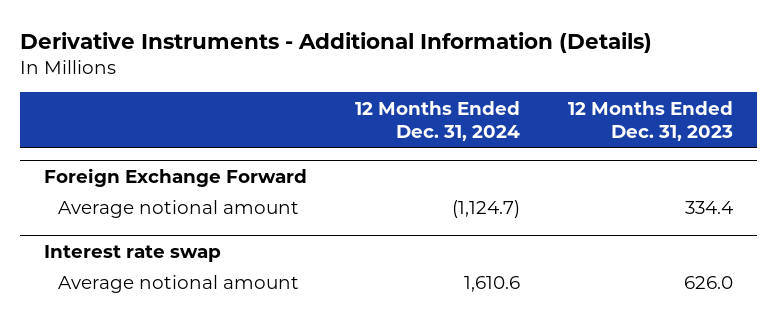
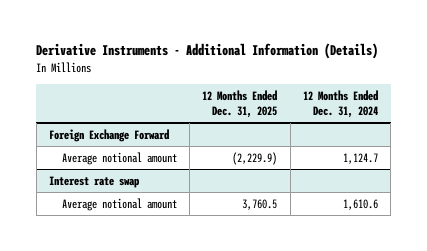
- | 12 Months Ended Dec. 31, 2024 | 12 Months Ended Dec. 31, 2023
+ | 12 Months Ended Dec. 31, 2025 | 12 Months Ended Dec. 31, 2024
@ Foreign Exchange Forward
- Average notional amount | (1,124.7) | 334.4
+ Average notional amount | (2,229.9) | 1,124.7

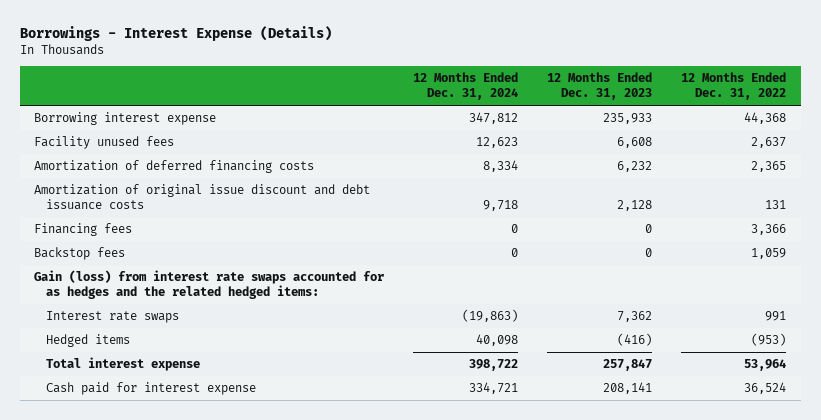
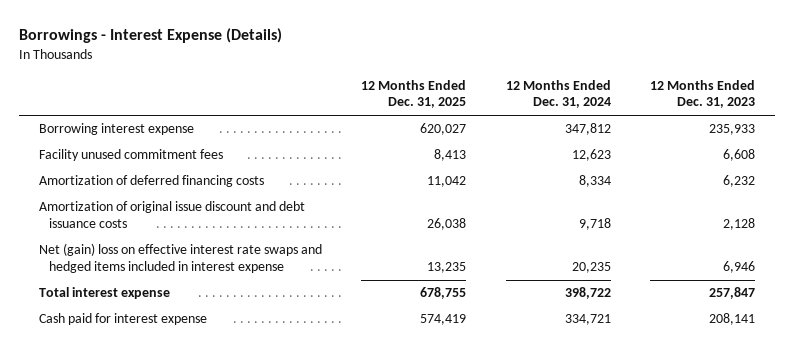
- | 12 Months Ended Dec. 31, 2024 | 12 Months Ended Dec. 31, 2023 | 12 Months Ended Dec. 31, 2022
+ | 12 Months Ended Dec. 31, 2025 | 12 Months Ended Dec. 31, 2024 | 12 Months Ended Dec. 31, 2023
- Facility unused fees | 12,623 | 6,608 | 2,637
+ Facility unused commitment fees | 8,413 | 12,623 | 6,608
- Financing fees | 0 | 0 | 3,366
- Backstop fees | 0 | 0 | 1,059
- Gain (loss) from interest rate swaps accounted for as hedges and the related hedged items:
- Interest rate swaps | (19,863) | 7,362 | 991
- Hedged items | 40,098 | (416) | (953)
+ Net (gain) loss on effective interest rate swaps and hedged items included in interest expense | 13,235 | 20,235 | 6,946

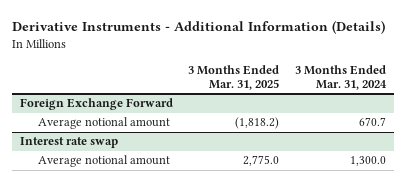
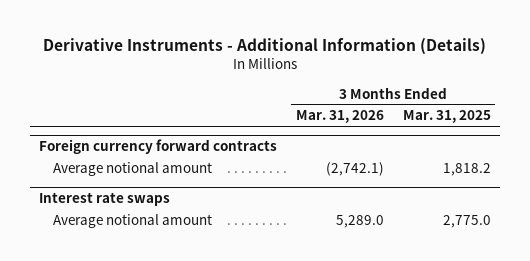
- | 3 Months Ended Mar. 31, 2025 | 3 Months Ended Mar. 31, 2024
+ | 3 Months Ended Mar. 31, 2026 | 3 Months Ended Mar. 31, 2025
- Foreign Exchange Forward
- Average notional amount | (1,818.2) | 670.7
- Interest rate swap
+ Foreign currency forward contracts
+ Average notional amount | (2,742.1) | 1,818.2
+ Interest rate swaps

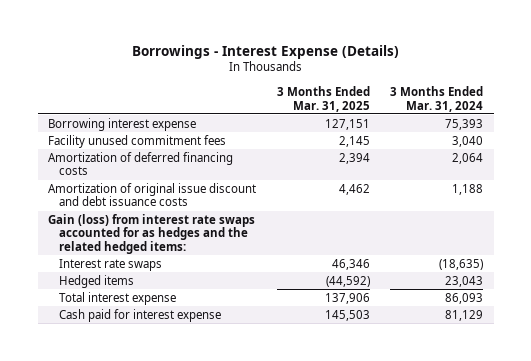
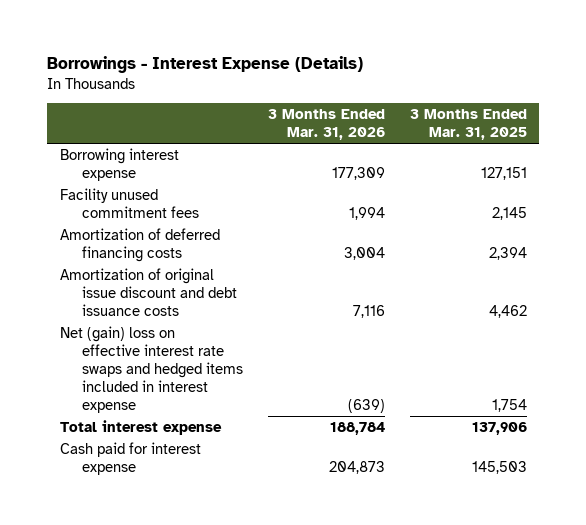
- | 3 Months Ended Mar. 31, 2025 | 3 Months Ended Mar. 31, 2024
+ | 3 Months Ended Mar. 31, 2026 | 3 Months Ended Mar. 31, 2025
- Gain (loss) from interest rate swaps accounted for as hedges and the related hedged items:
- Interest rate swaps | 46,346 | (18,635)
- Hedged items | (44,592) | 23,043
+ Net (gain) loss on effective interest rate swaps and hedged items included in interest expense | (639) | 1,754

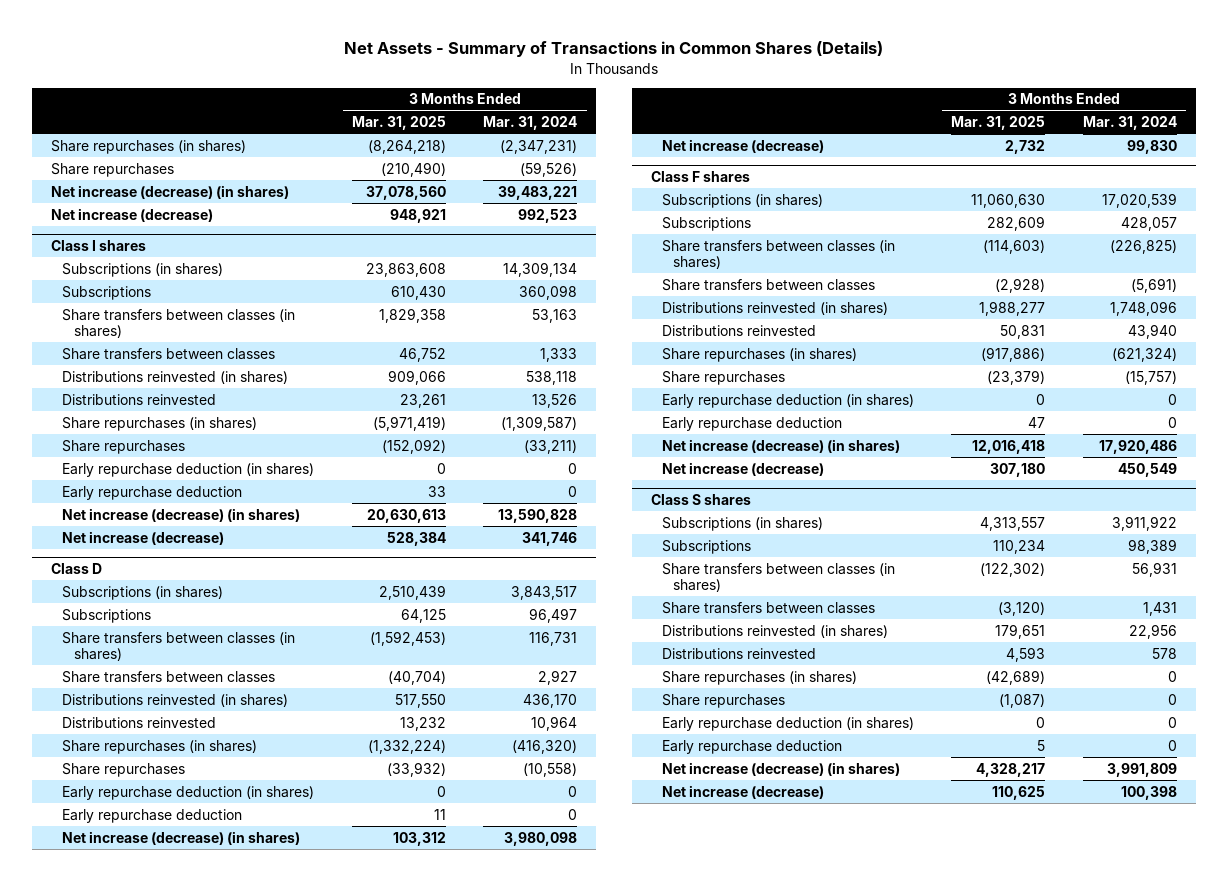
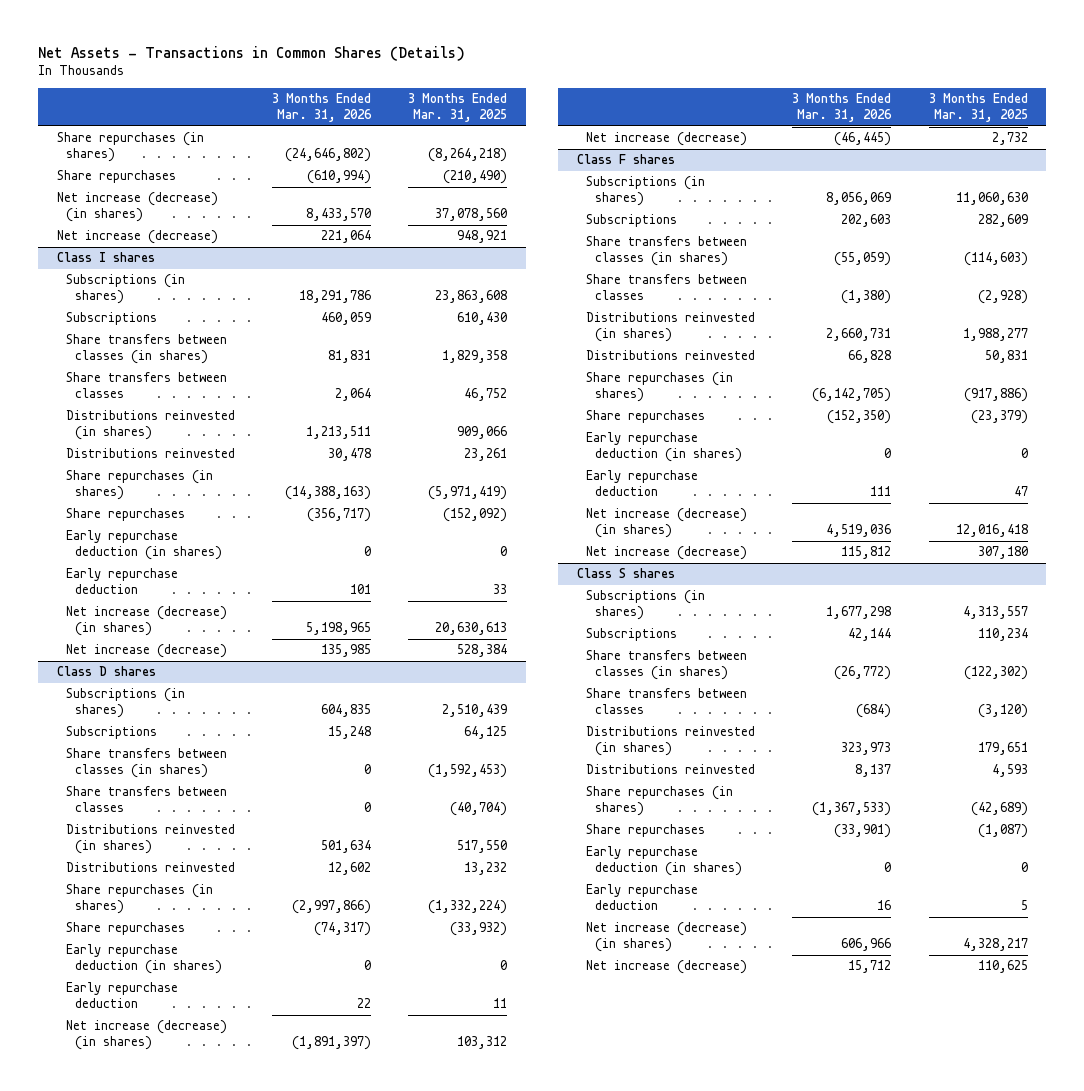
- Net Assets - Summary of Transactions in Common Shares (Details)
+ Net Assets - Transactions in Common Shares (Details)
- | 3 Months Ended Mar. 31, 2025 | 3 Months Ended Mar. 31, 2024
+ | 3 Months Ended Mar. 31, 2026 | 3 Months Ended Mar. 31, 2025
- Class D
+ Class D shares

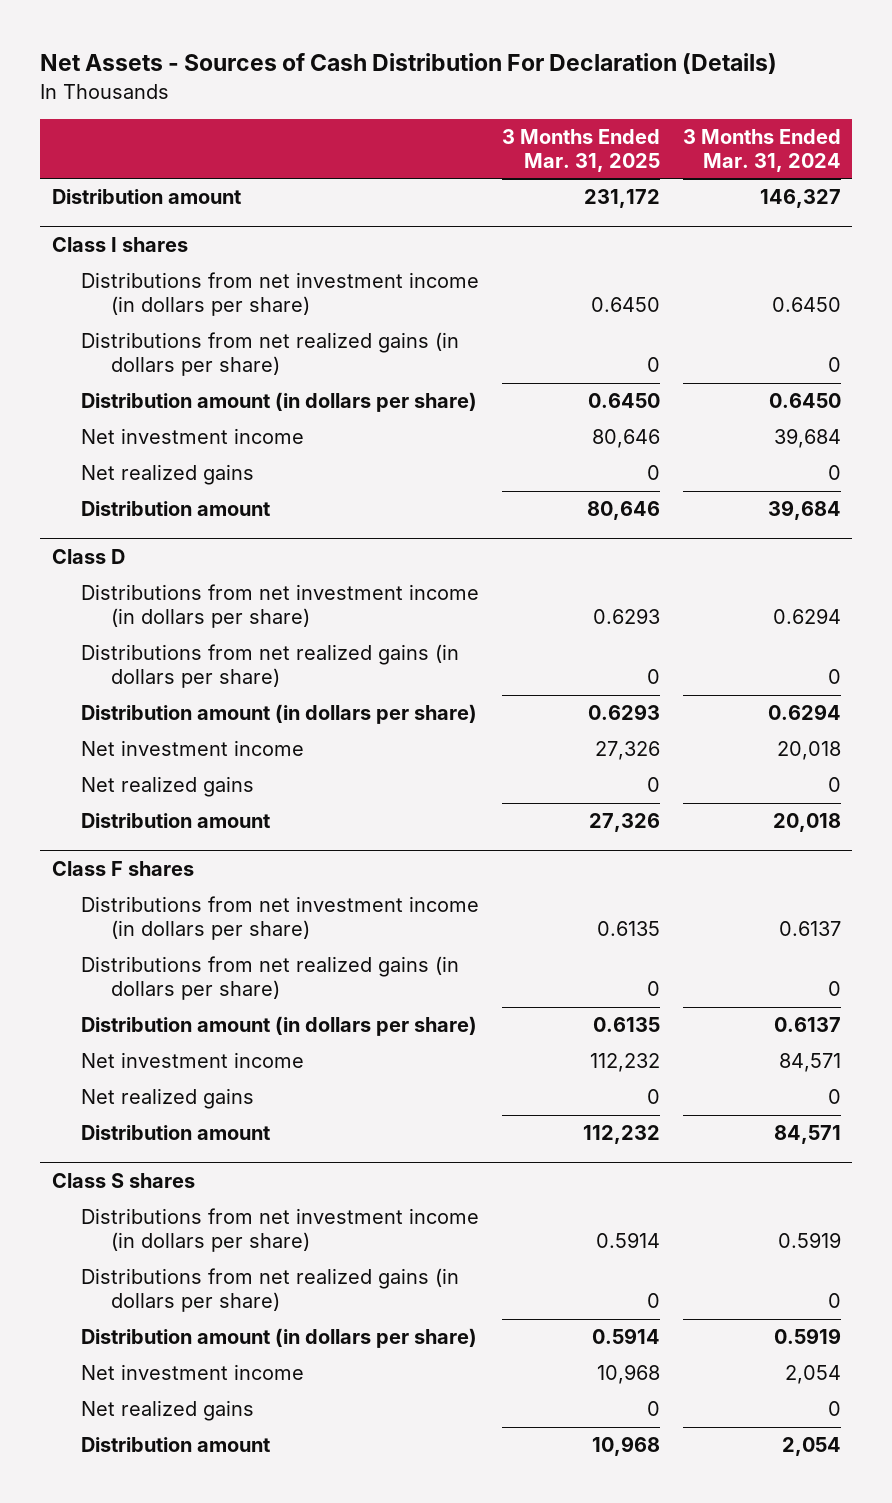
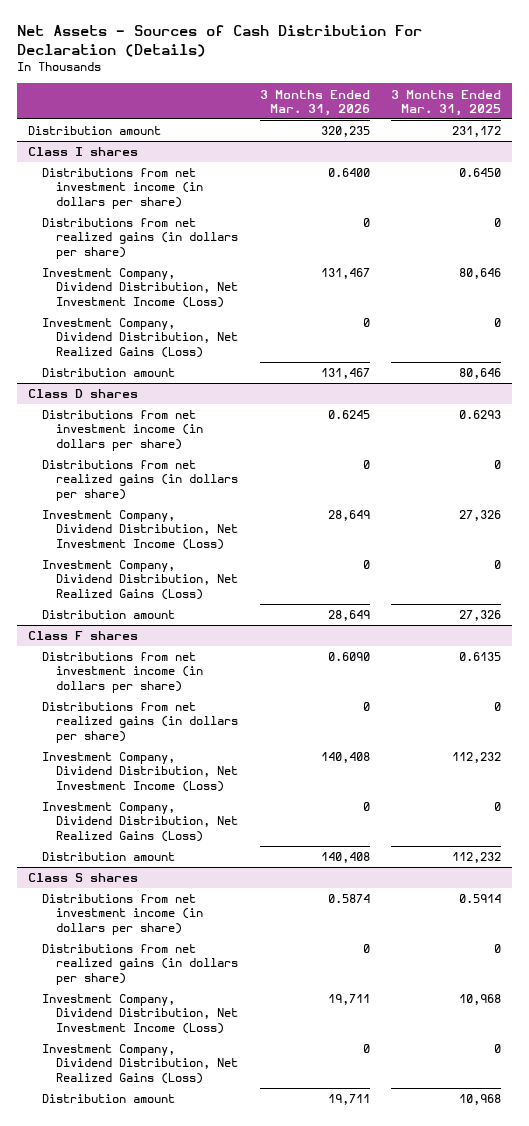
- | 3 Months Ended Mar. 31, 2025 | 3 Months Ended Mar. 31, 2024
+ | 3 Months Ended Mar. 31, 2026 | 3 Months Ended Mar. 31, 2025
@ Class I shares
- Distribution amount (in dollars per share) | 0.6450 | 0.6450
- Net investment income | 80,646 | 39,684
- Net realized gains | 0 | 0
+ Investment Company, Dividend Distribution, Net Investment Income (Loss) | 131,467 | 80,646
+ Investment Company, Dividend Distribution, Net Realized Gains (Loss) | 0 | 0
- Class D
+ Class D shares
- Distribution amount (in dollars per share) | 0.6293 | 0.6294
- Net investment income | 27,326 | 20,018
- Net realized gains | 0 | 0
+ Investment Company, Dividend Distribution, Net Investment Income (Loss) | 28,649 | 27,326
+ Investment Company, Dividend Distribution, Net Realized Gains (Loss) | 0 | 0
@ Class F shares
- Distribution amount (in dollars per share) | 0.6135 | 0.6137
- Net investment income | 112,232 | 84,571
- Net realized gains | 0 | 0
+ Investment Company, Dividend Distribution, Net Investment Income (Loss) | 140,408 | 112,232
+ Investment Company, Dividend Distribution, Net Realized Gains (Loss) | 0 | 0
@ Class S shares
- Distribution amount (in dollars per share) | 0.5914 | 0.5919
- Net investment income | 10,968 | 2,054
- Net realized gains | 0 | 0
+ Investment Company, Dividend Distribution, Net Investment Income (Loss) | 19,711 | 10,968
+ Investment Company, Dividend Distribution, Net Realized Gains (Loss) | 0 | 0

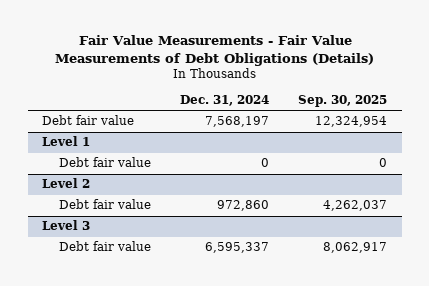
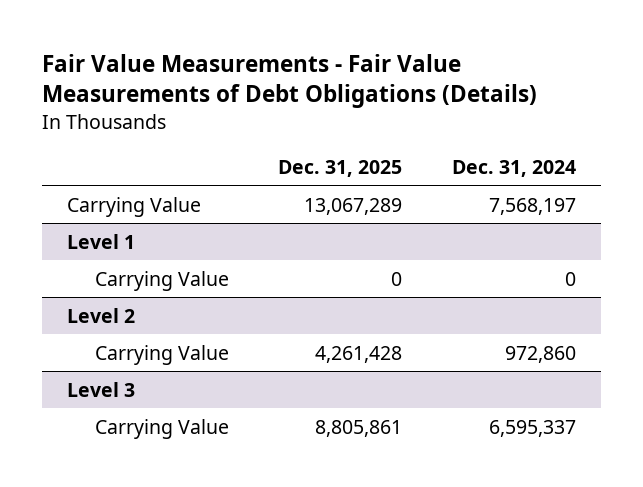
- | Dec. 31, 2024 | Sep. 30, 2025
+ | Dec. 31, 2025 | Dec. 31, 2024
- Debt fair value | 7,568,197 | 12,324,954
+ Carrying Value | 13,067,289 | 7,568,197
@ Level 1
- Debt fair value | 0 | 0
+ Carrying Value | 0 | 0
@ Level 2
- Debt fair value | 972,860 | 4,262,037
+ Carrying Value | 4,261,428 | 972,860
@ Level 3
- Debt fair value | 6,595,337 | 8,062,917
+ Carrying Value | 8,805,861 | 6,595,337

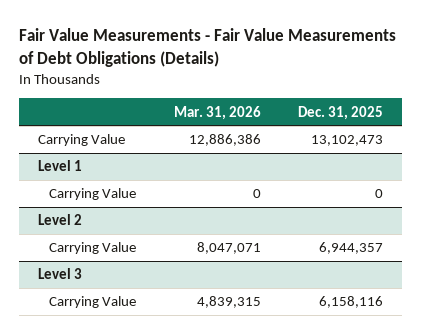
- | Dec. 31, 2025 | Dec. 31, 2024
+ | Mar. 31, 2026 | Dec. 31, 2025
- Carrying Value | 13,067,289 | 7,568,197
+ Carrying Value | 12,886,386 | 13,102,473
@ Level 2
- Carrying Value | 4,261,428 | 972,860
+ Carrying Value | 8,047,071 | 6,944,357
@ Level 3
- Carrying Value | 8,805,861 | 6,595,337
+ Carrying Value | 4,839,315 | 6,158,116

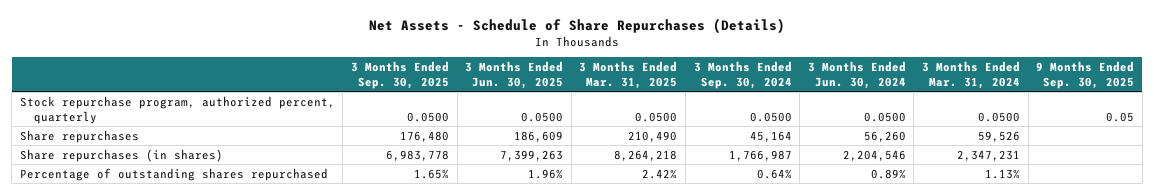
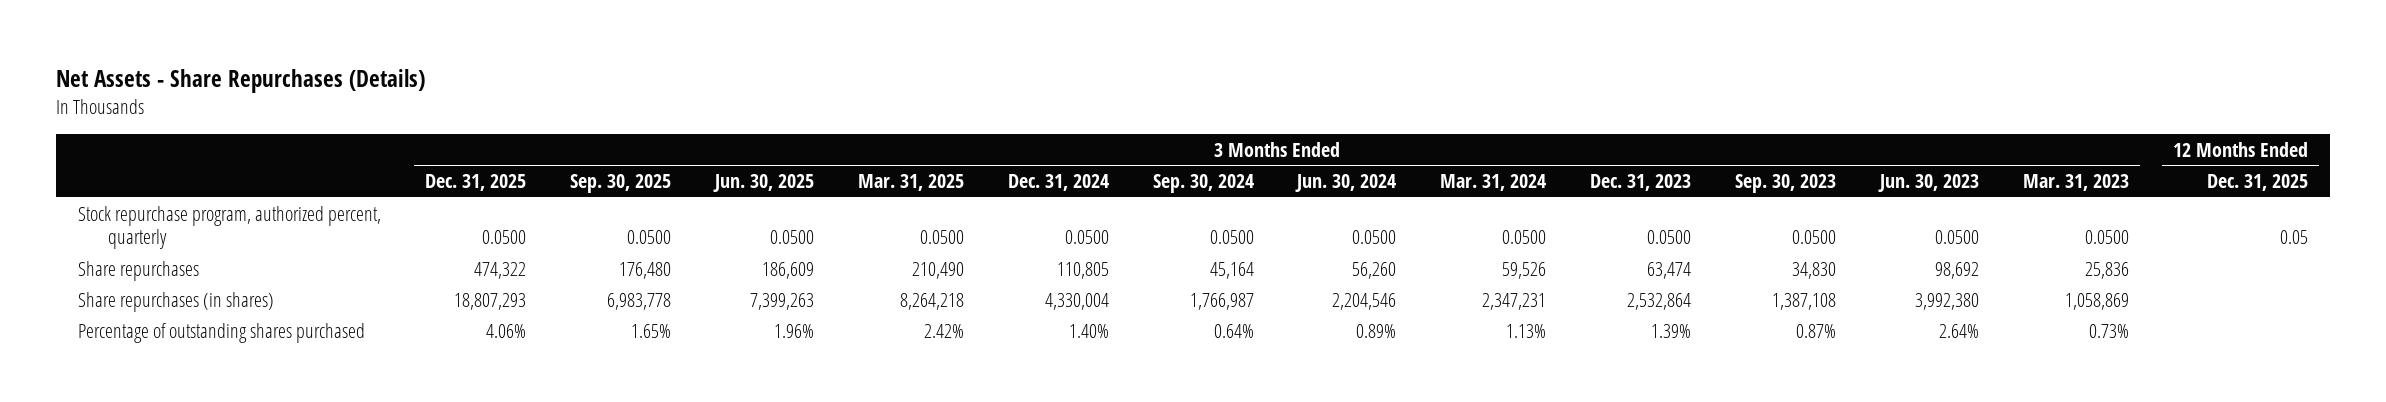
- Net Assets - Schedule of Share Repurchases (Details)
+ Net Assets - Share Repurchases (Details)
- | 3 Months Ended Sep. 30, 2025 | 3 Months Ended Jun. 30, 2025 | 3 Months Ended Mar. 31, 2025 | 3 Months Ended Sep. 30, 2024 | 3 Months Ended Jun. 30, 2024 | 3 Months Ended Mar. 31, 2024 | 9 Months Ended Sep. 30, 2025
+ | 3 Months Ended Dec. 31, 2025 | 3 Months Ended Sep. 30, 2025 | 3 Months Ended Jun. 30, 2025 | 3 Months Ended Mar. 31, 2025 | 3 Months Ended Dec. 31, 2024 | 3 Months Ended Sep. 30, 2024 | 3 Months Ended Jun. 30, 2024 | 3 Months Ended Mar. 31, 2024 | 3 Months Ended Dec. 31, 2023 | 3 Months Ended Sep. 30, 2023 | 3 Months Ended Jun. 30, 2023 | 3 Months Ended Mar. 31, 2023 | 12 Months Ended Dec. 31, 2025
- Percentage of outstanding shares repurchased | 1.65% | 1.96% | 2.42% | 0.64% | 0.89% | 1.13% |
+ Percentage of outstanding shares purchased | 4.06% | 1.65% | 1.96% | 2.42% | 1.40% | 0.64% | 0.89% | 1.13% | 1.39% | 0.87% | 2.64% | 0.73% |

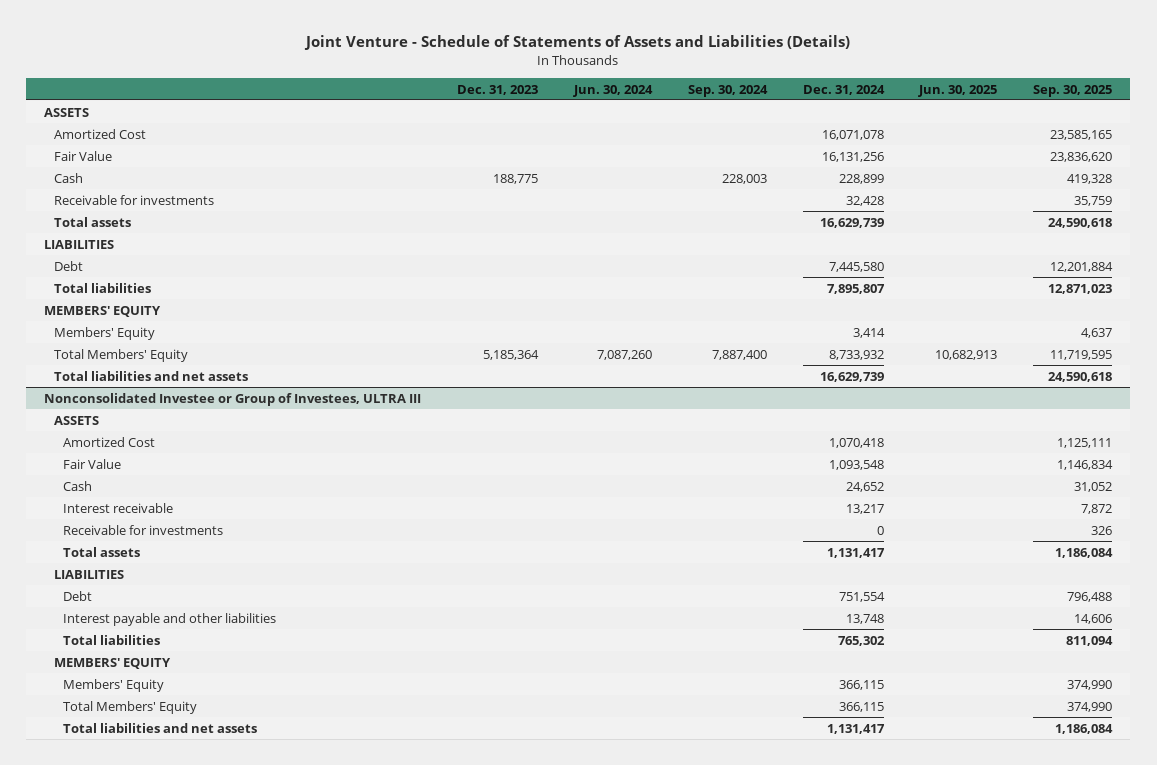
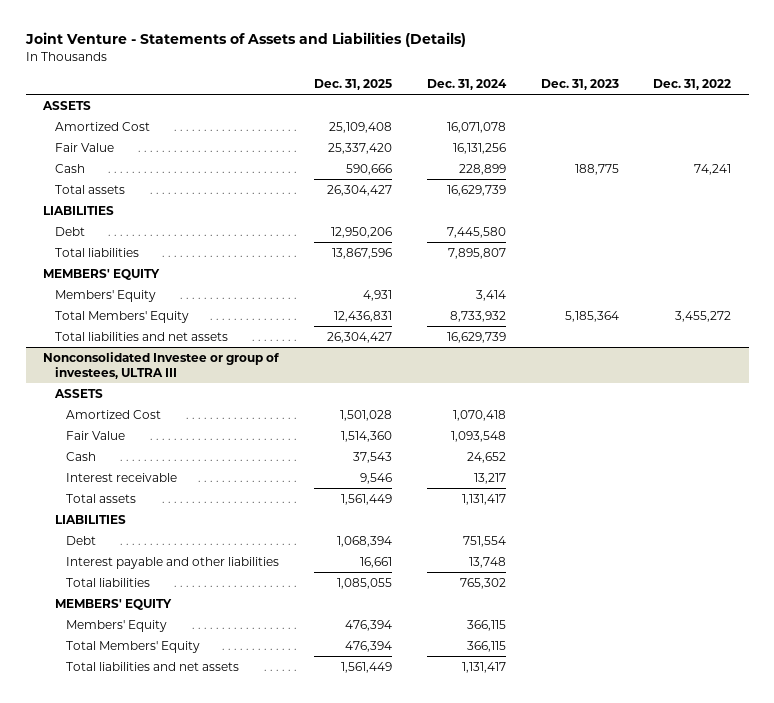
- Joint Venture - Schedule of Statements of Assets and Liabilities (Details)
+ Joint Venture - Statements of Assets and Liabilities (Details)
- | Dec. 31, 2023 | Jun. 30, 2024 | Sep. 30, 2024 | Dec. 31, 2024 | Jun. 30, 2025 | Sep. 30, 2025
+ | Dec. 31, 2025 | Dec. 31, 2024 | Dec. 31, 2023 | Dec. 31, 2022
- Receivable for investments | | | | 32,428 | | 35,759
- Nonconsolidated Investee or Group of Investees, ULTRA III
+ Nonconsolidated Investee or group of investees, ULTRA III
- Receivable for investments | | | | 0 | | 326

